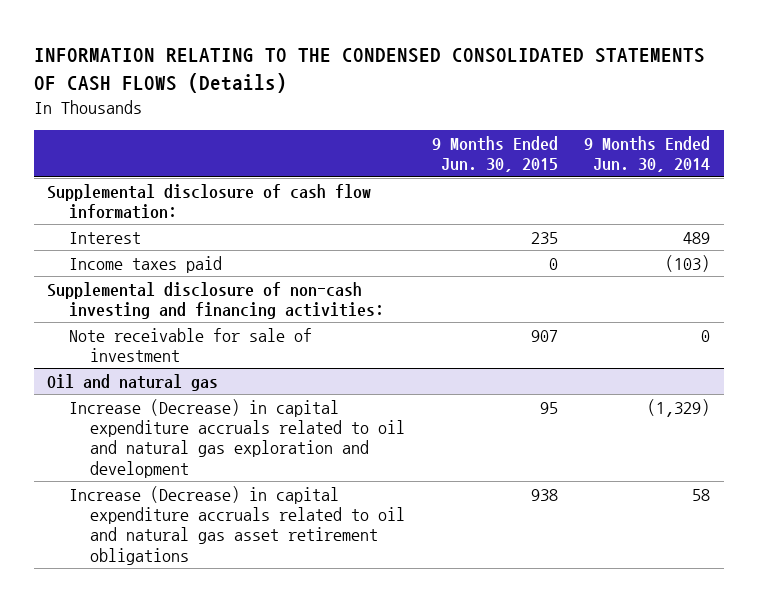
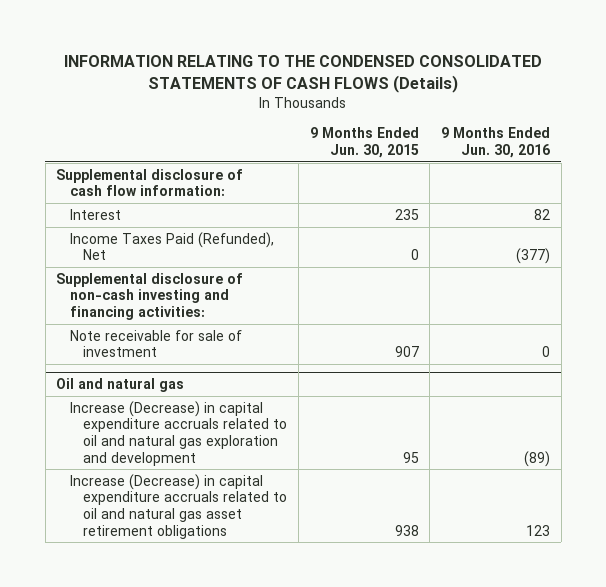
- | 9 Months Ended Jun. 30, 2015 | 9 Months Ended Jun. 30, 2014
+ | 9 Months Ended Jun. 30, 2015 | 9 Months Ended Jun. 30, 2016
- Income taxes paid | 0 | (103)
+ Income Taxes Paid (Refunded), Net | 0 | (377)

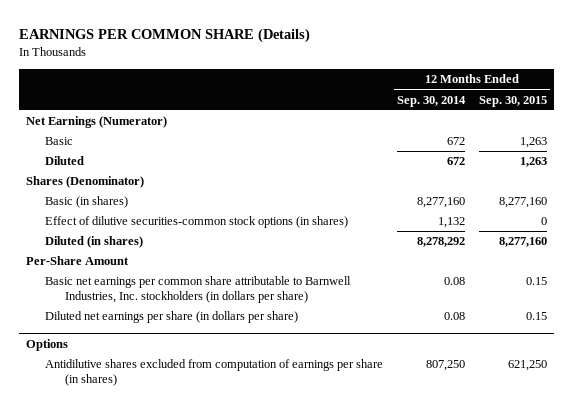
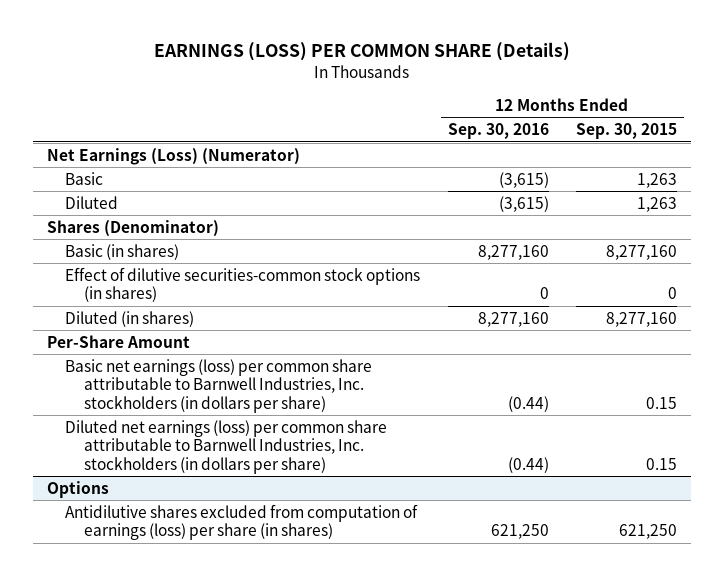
- EARNINGS PER COMMON SHARE (Details)
+ EARNINGS (LOSS) PER COMMON SHARE (Details)
- | 12 Months Ended Sep. 30, 2014 | 12 Months Ended Sep. 30, 2015
+ | 12 Months Ended Sep. 30, 2016 | 12 Months Ended Sep. 30, 2015
- Net Earnings (Numerator)
+ Net Earnings (Loss) (Numerator)
- Basic net earnings per common share attributable to Barnwell Industries, Inc. stockholders (in dollars per share) | 0.08 | 0.15
- Diluted net earnings per share (in dollars per share) | 0.08 | 0.15
+ Basic net earnings (loss) per common share attributable to Barnwell Industries, Inc. stockholders (in dollars per share) | (0.44) | 0.15
+ Diluted net earnings (loss) per common share attributable to Barnwell Industries, Inc. stockholders (in dollars per share) | (0.44) | 0.15
@ Options
- Antidilutive shares excluded from computation of earnings per share (in shares) | 807,250 | 621,250
+ Antidilutive shares excluded from computation of earnings (loss) per share (in shares) | 621,250 | 621,250

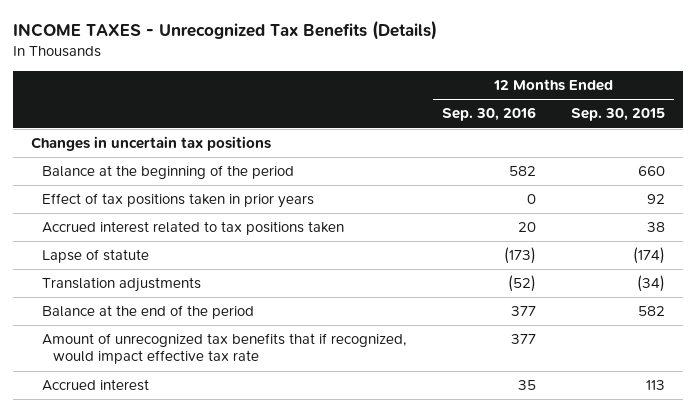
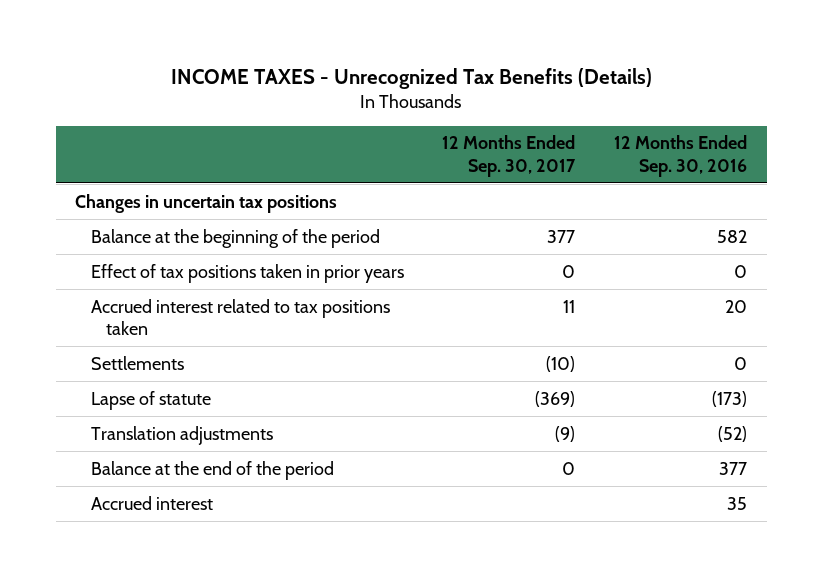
- | 12 Months Ended Sep. 30, 2016 | 12 Months Ended Sep. 30, 2015
+ | 12 Months Ended Sep. 30, 2017 | 12 Months Ended Sep. 30, 2016
+ Settlements | (10) | 0
- Amount of unrecognized tax benefits that if recognized, would impact effective tax rate | 377 |

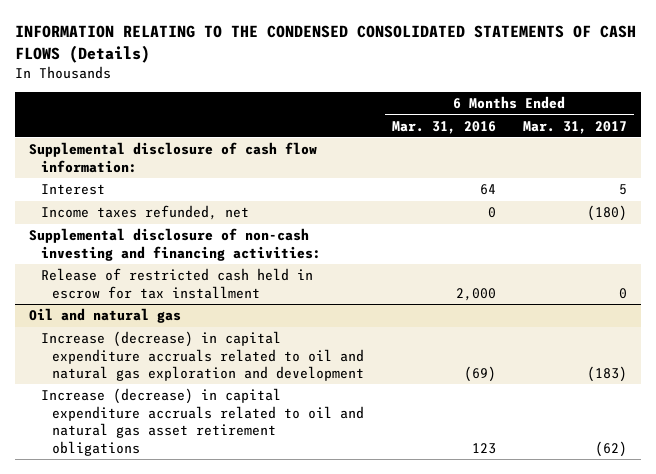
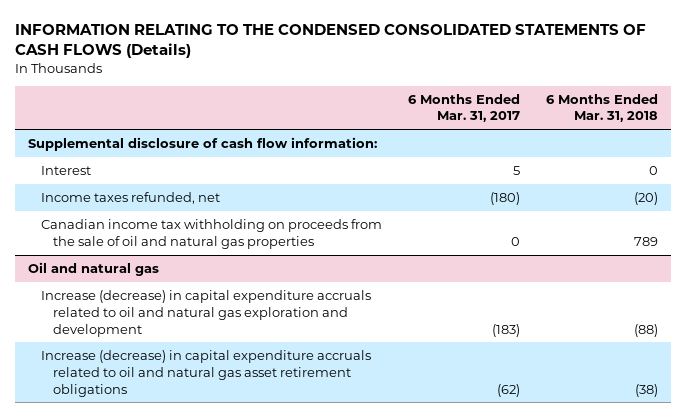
- | 6 Months Ended Mar. 31, 2016 | 6 Months Ended Mar. 31, 2017
+ | 6 Months Ended Mar. 31, 2017 | 6 Months Ended Mar. 31, 2018
- Supplemental disclosure of non-cash investing and financing activities:
- Release of restricted cash held in escrow for tax installment | 2,000 | 0
+ Canadian income tax withholding on proceeds from the sale of oil and natural gas properties | 0 | 789

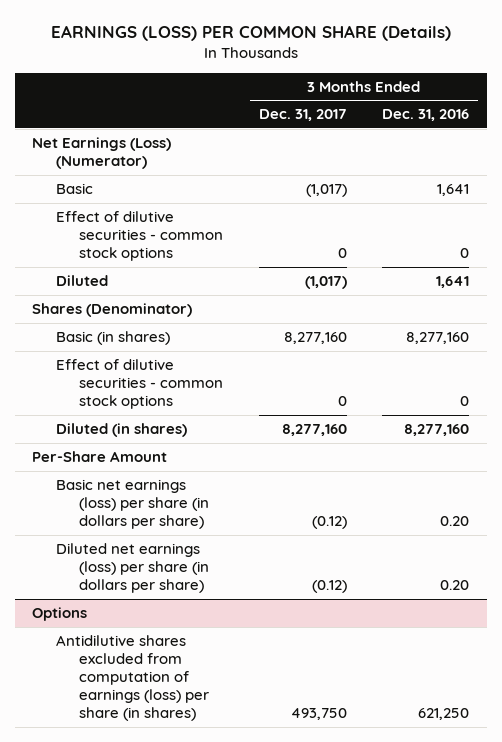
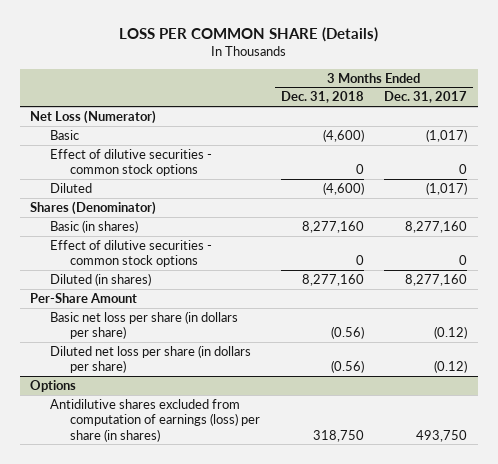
- EARNINGS (LOSS) PER COMMON SHARE (Details)
+ LOSS PER COMMON SHARE (Details)
- | 3 Months Ended Dec. 31, 2017 | 3 Months Ended Dec. 31, 2016
+ | 3 Months Ended Dec. 31, 2018 | 3 Months Ended Dec. 31, 2017
- Net Earnings (Loss) (Numerator)
+ Net Loss (Numerator)
- Basic net earnings (loss) per share (in dollars per share) | (0.12) | 0.20
- Diluted net earnings (loss) per share (in dollars per share) | (0.12) | 0.20
+ Basic net loss per share (in dollars per share) | (0.56) | (0.12)
+ Diluted net loss per share (in dollars per share) | (0.56) | (0.12)

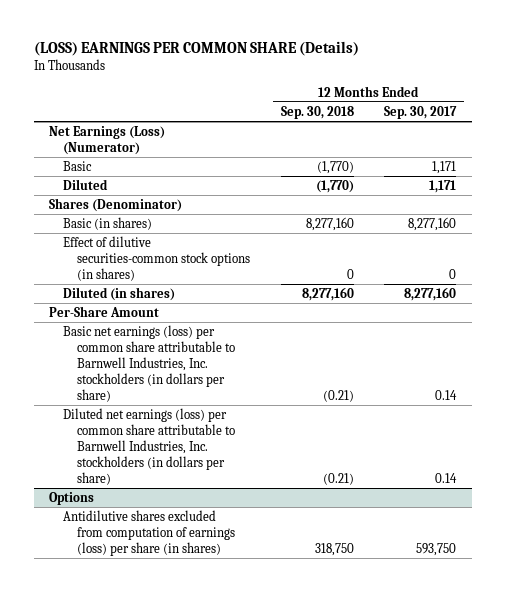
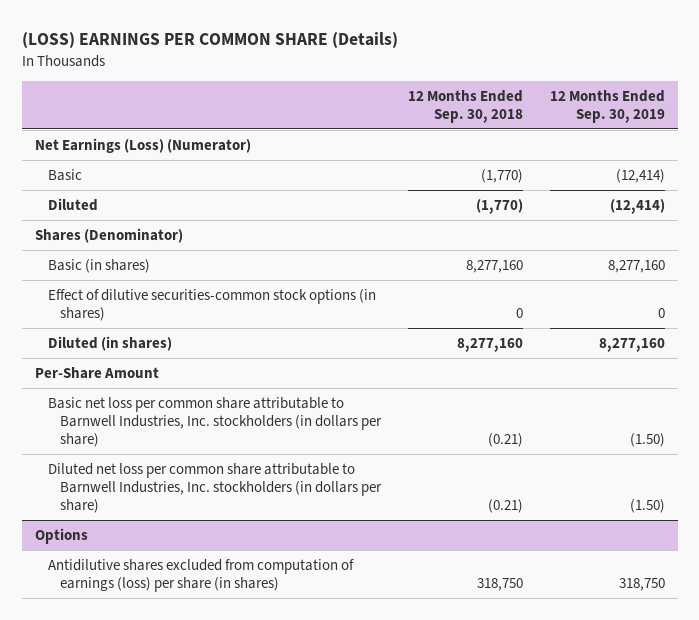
- | 12 Months Ended Sep. 30, 2018 | 12 Months Ended Sep. 30, 2017
+ | 12 Months Ended Sep. 30, 2018 | 12 Months Ended Sep. 30, 2019
- Basic net earnings (loss) per common share attributable to Barnwell Industries, Inc. stockholders (in dollars per share) | (0.21) | 0.14
- Diluted net earnings (loss) per common share attributable to Barnwell Industries, Inc. stockholders (in dollars per share) | (0.21) | 0.14
+ Basic net loss per common share attributable to Barnwell Industries, Inc. stockholders (in dollars per share) | (0.21) | (1.50)
+ Diluted net loss per common share attributable to Barnwell Industries, Inc. stockholders (in dollars per share) | (0.21) | (1.50)

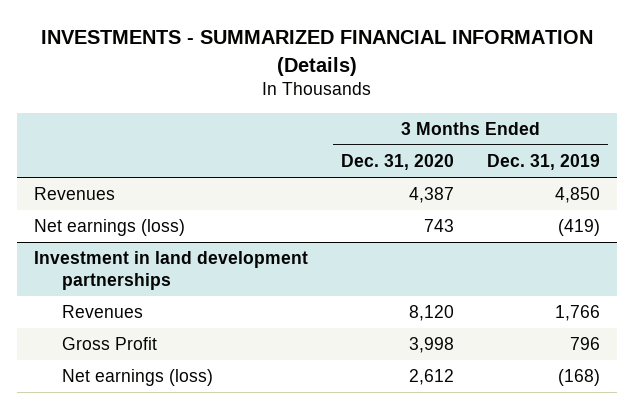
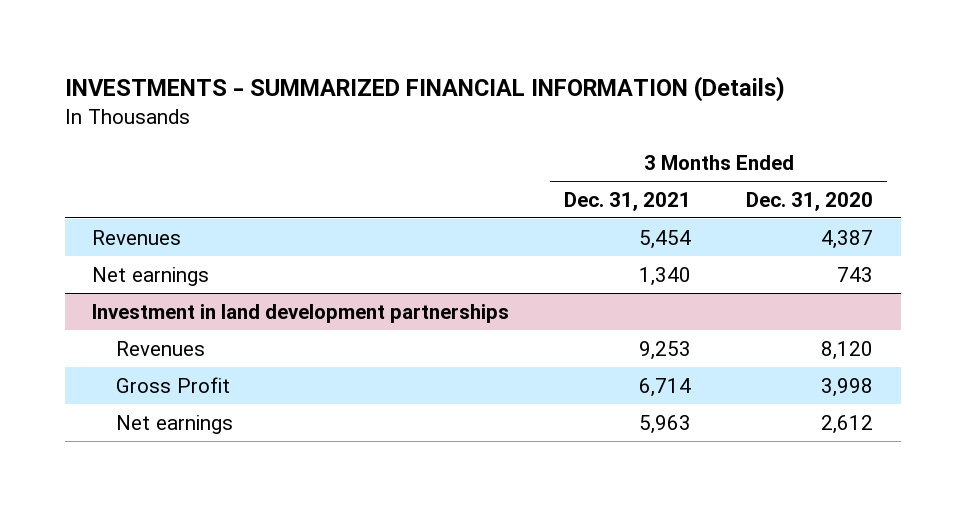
- | 3 Months Ended Dec. 31, 2020 | 3 Months Ended Dec. 31, 2019
+ | 3 Months Ended Dec. 31, 2021 | 3 Months Ended Dec. 31, 2020
- Net earnings (loss) | 743 | (419)
+ Net earnings | 1,340 | 743
@ Investment in land development partnerships
- Net earnings (loss) | 2,612 | (168)
+ Net earnings | 5,963 | 2,612

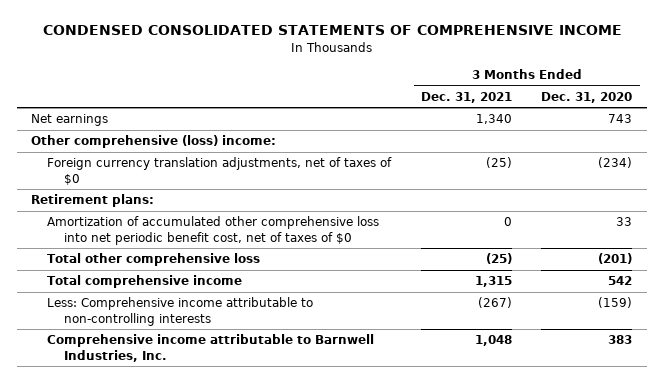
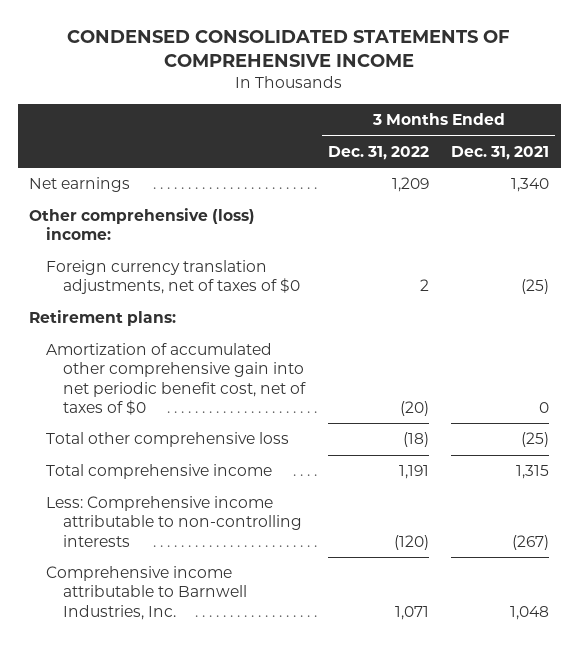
- | 3 Months Ended Dec. 31, 2021 | 3 Months Ended Dec. 31, 2020
+ | 3 Months Ended Dec. 31, 2022 | 3 Months Ended Dec. 31, 2021
- Amortization of accumulated other comprehensive loss into net periodic benefit cost, net of taxes of $0 | 0 | 33
+ Amortization of accumulated other comprehensive gain into net periodic benefit cost, net of taxes of $0 | (20) | 0

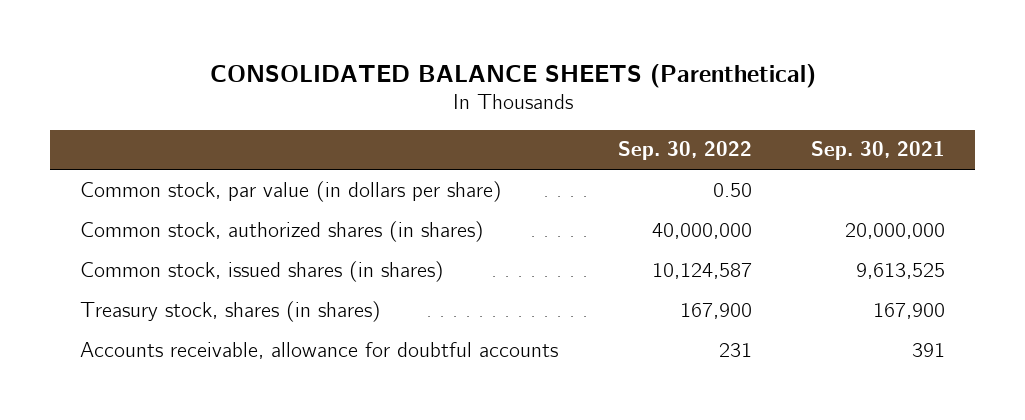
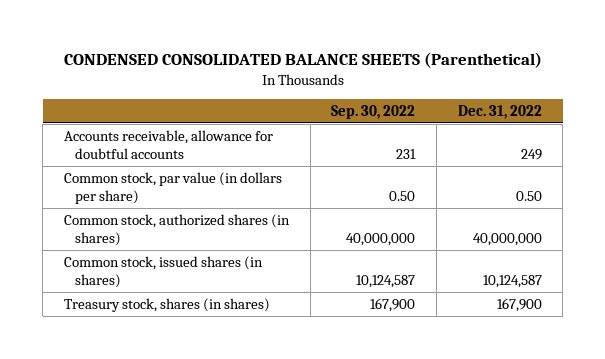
- CONSOLIDATED BALANCE SHEETS (Parenthetical)
+ CONDENSED CONSOLIDATED BALANCE SHEETS (Parenthetical)
- | Sep. 30, 2022 | Sep. 30, 2021
+ | Sep. 30, 2022 | Dec. 31, 2022
moved up: Accounts receivable, allowance for doubtful accounts | 231 | 249

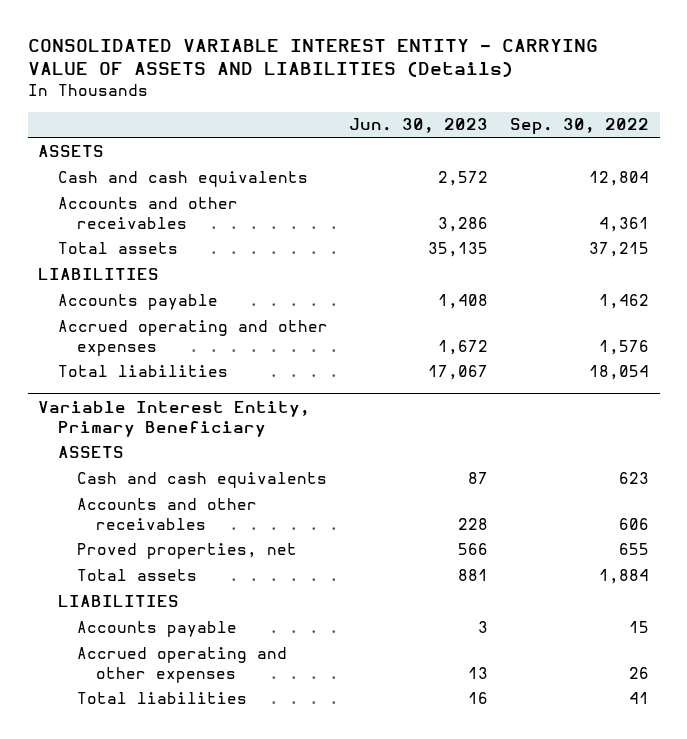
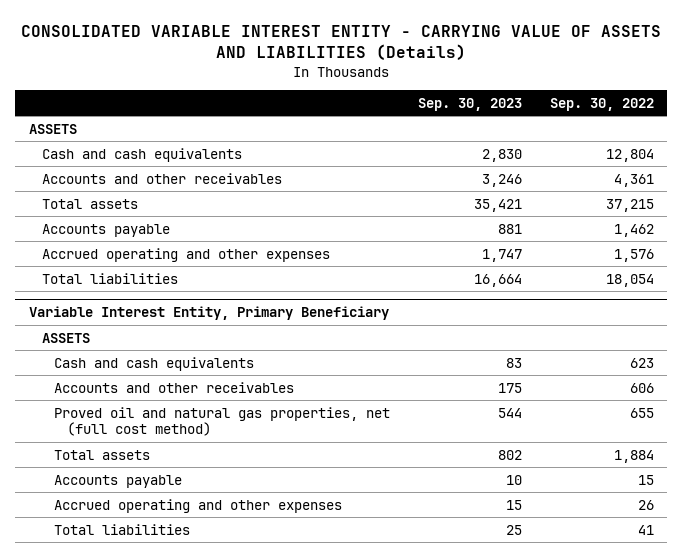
- | Jun. 30, 2023 | Sep. 30, 2022
+ | Sep. 30, 2023 | Sep. 30, 2022
- LIABILITIES
@ Variable Interest Entity, Primary Beneficiary
- Proved properties, net | 566 | 655
+ Proved oil and natural gas properties, net (full cost method) | 544 | 655
- LIABILITIES

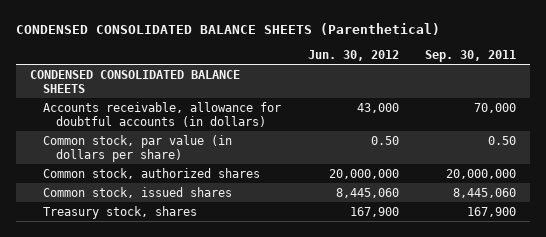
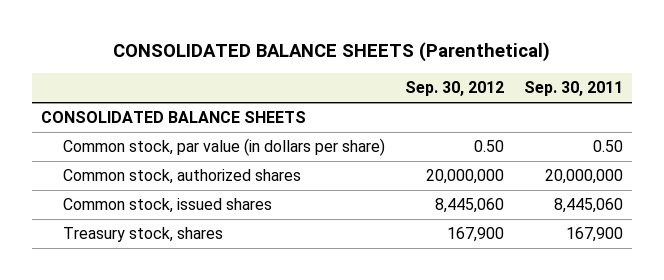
- CONDENSED CONSOLIDATED BALANCE SHEETS (Parenthetical)
+ CONSOLIDATED BALANCE SHEETS (Parenthetical)
- | Jun. 30, 2012 | Sep. 30, 2011
+ | Sep. 30, 2012 | Sep. 30, 2011
- CONDENSED CONSOLIDATED BALANCE SHEETS
- Accounts receivable, allowance for doubtful accounts (in dollars) | 43,000 | 70,000
+ CONSOLIDATED BALANCE SHEETS

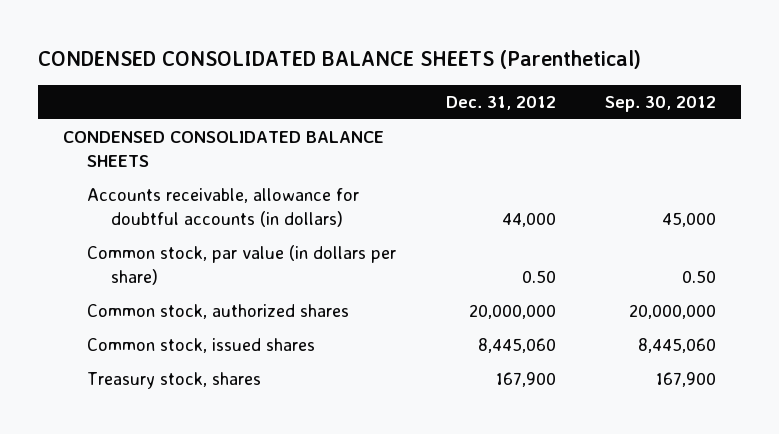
- CONSOLIDATED BALANCE SHEETS (Parenthetical)
+ CONDENSED CONSOLIDATED BALANCE SHEETS (Parenthetical)
- | Sep. 30, 2012 | Sep. 30, 2011
+ | Dec. 31, 2012 | Sep. 30, 2012
- CONSOLIDATED BALANCE SHEETS
+ CONDENSED CONSOLIDATED BALANCE SHEETS
+ Accounts receivable, allowance for doubtful accounts (in dollars) | 44,000 | 45,000

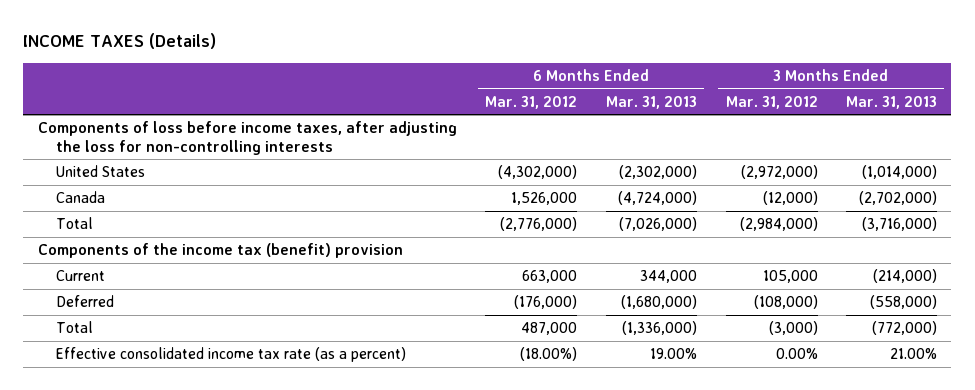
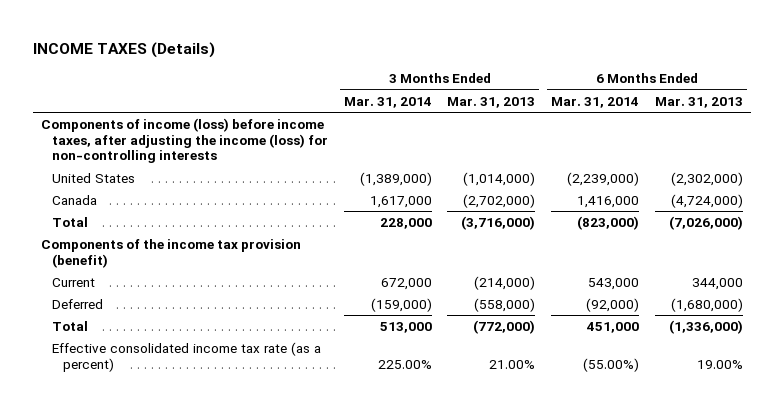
- | 6 Months Ended Mar. 31, 2012 | 6 Months Ended Mar. 31, 2013 | 3 Months Ended Mar. 31, 2012 | 3 Months Ended Mar. 31, 2013
+ | 3 Months Ended Mar. 31, 2014 | 3 Months Ended Mar. 31, 2013 | 6 Months Ended Mar. 31, 2014 | 6 Months Ended Mar. 31, 2013
- Components of loss before income taxes, after adjusting the loss for non-controlling interests
+ Components of income (loss) before income taxes, after adjusting the income (loss) for non-controlling interests
- Components of the income tax (benefit) provision
+ Components of the income tax provision (benefit)

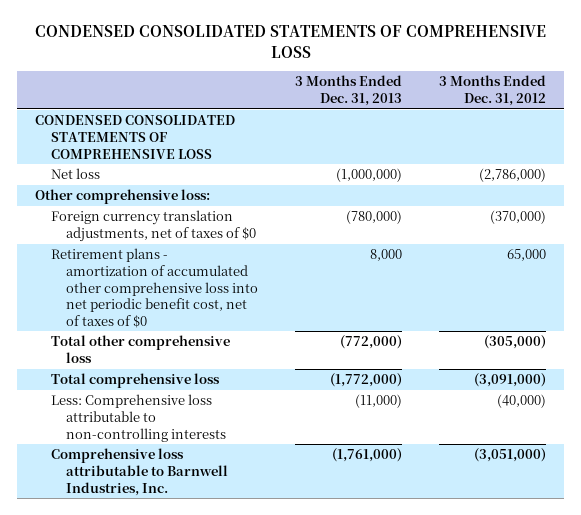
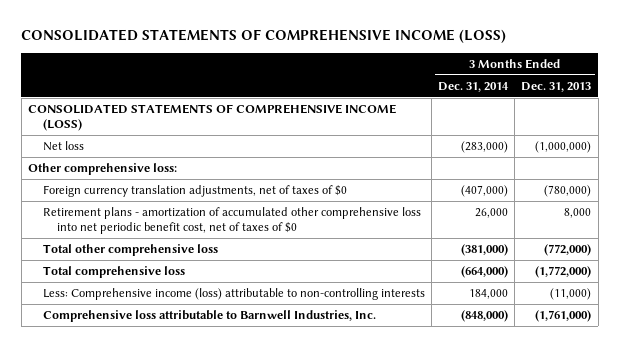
- CONDENSED CONSOLIDATED STATEMENTS OF COMPREHENSIVE LOSS
+ CONSOLIDATED STATEMENTS OF COMPREHENSIVE INCOME (LOSS)
- | 3 Months Ended Dec. 31, 2013 | 3 Months Ended Dec. 31, 2012
+ | 3 Months Ended Dec. 31, 2014 | 3 Months Ended Dec. 31, 2013
- CONDENSED CONSOLIDATED STATEMENTS OF COMPREHENSIVE LOSS
+ CONSOLIDATED STATEMENTS OF COMPREHENSIVE INCOME (LOSS)
- Less: Comprehensive loss attributable to non-controlling interests | (11,000) | (40,000)
+ Less: Comprehensive income (loss) attributable to non-controlling interests | 184,000 | (11,000)

